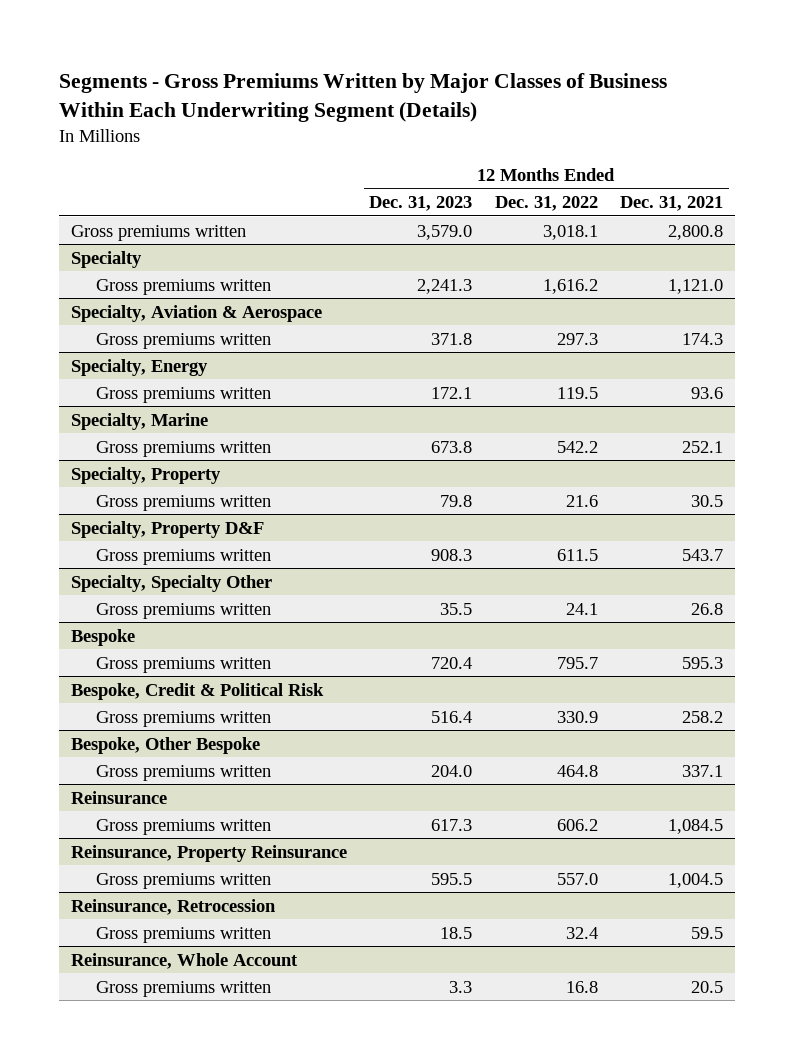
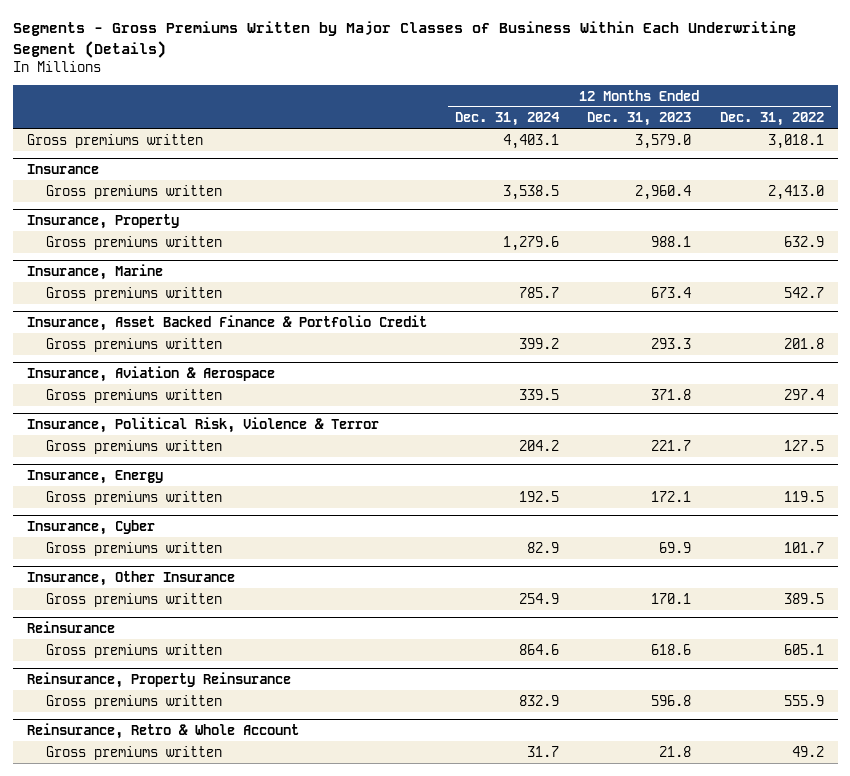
- | 12 Months Ended Dec. 31, 2023 | 12 Months Ended Dec. 31, 2022 | 12 Months Ended Dec. 31, 2021
+ | 12 Months Ended Dec. 31, 2024 | 12 Months Ended Dec. 31, 2023 | 12 Months Ended Dec. 31, 2022
- Specialty
- Gross premiums written | 2,241.3 | 1,616.2 | 1,121.0
- Specialty, Aviation & Aerospace
- Gross premiums written | 371.8 | 297.3 | 174.3
- Specialty, Energy
+ Insurance
+ Gross premiums written | 3,538.5 | 2,960.4 | 2,413.0
+ Insurance, Property
+ Gross premiums written | 1,279.6 | 988.1 | 632.9
+ Insurance, Marine
+ Gross premiums written | 785.7 | 673.4 | 542.7
+ Insurance, Asset Backed Finance & Portfolio Credit
+ Gross premiums written | 399.2 | 293.3 | 201.8
+ Insurance, Aviation & Aerospace
+ Gross premiums written | 339.5 | 371.8 | 297.4
+ Insurance, Political Risk, Violence & Terror
+ Gross premiums written | 204.2 | 221.7 | 127.5
+ Insurance, Energy
- Specialty, Marine
- Gross premiums written | 673.8 | 542.2 | 252.1
- Specialty, Property
- Gross premiums written | 79.8 | 21.6 | 30.5
- Specialty, Property D&F
- Gross premiums written | 908.3 | 611.5 | 543.7
- Specialty, Specialty Other
- Gross premiums written | 35.5 | 24.1 | 26.8
- Bespoke
- Gross premiums written | 720.4 | 795.7 | 595.3
- Bespoke, Credit & Political Risk
- Gross premiums written | 516.4 | 330.9 | 258.2
- Bespoke, Other Bespoke
- Gross premiums written | 204.0 | 464.8 | 337.1
+ Insurance, Cyber
+ Gross premiums written | 82.9 | 69.9 | 101.7
+ Insurance, Other Insurance
+ Gross premiums written | 254.9 | 170.1 | 389.5
@ Reinsurance
- Gross premiums written | 617.3 | 606.2 | 1,084.5
+ Gross premiums written | 864.6 | 618.6 | 605.1
@ Reinsurance, Property Reinsurance
- Gross premiums written | 595.5 | 557.0 | 1,004.5
- Reinsurance, Retrocession
- Gross premiums written | 18.5 | 32.4 | 59.5
- Reinsurance, Whole Account
- Gross premiums written | 3.3 | 16.8 | 20.5
@ Reinsurance, Property Reinsurance
+ Gross premiums written | 832.9 | 596.8 | 555.9
+ Reinsurance, Retro & Whole Account
+ Gross premiums written | 31.7 | 21.8 | 49.2

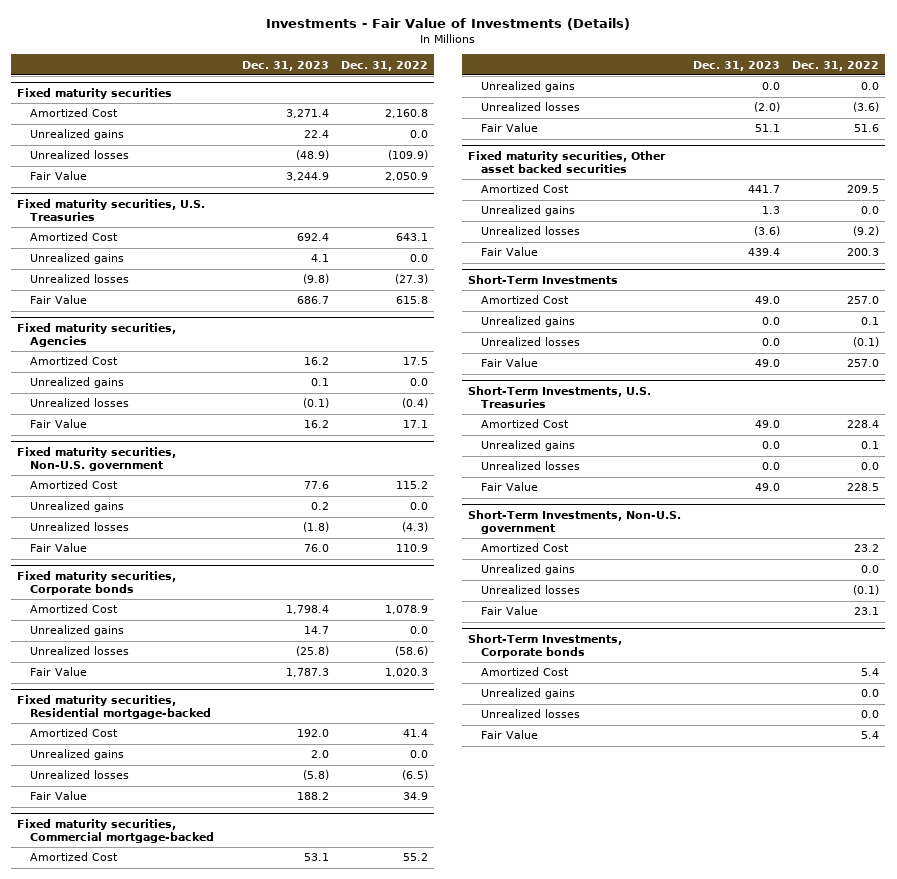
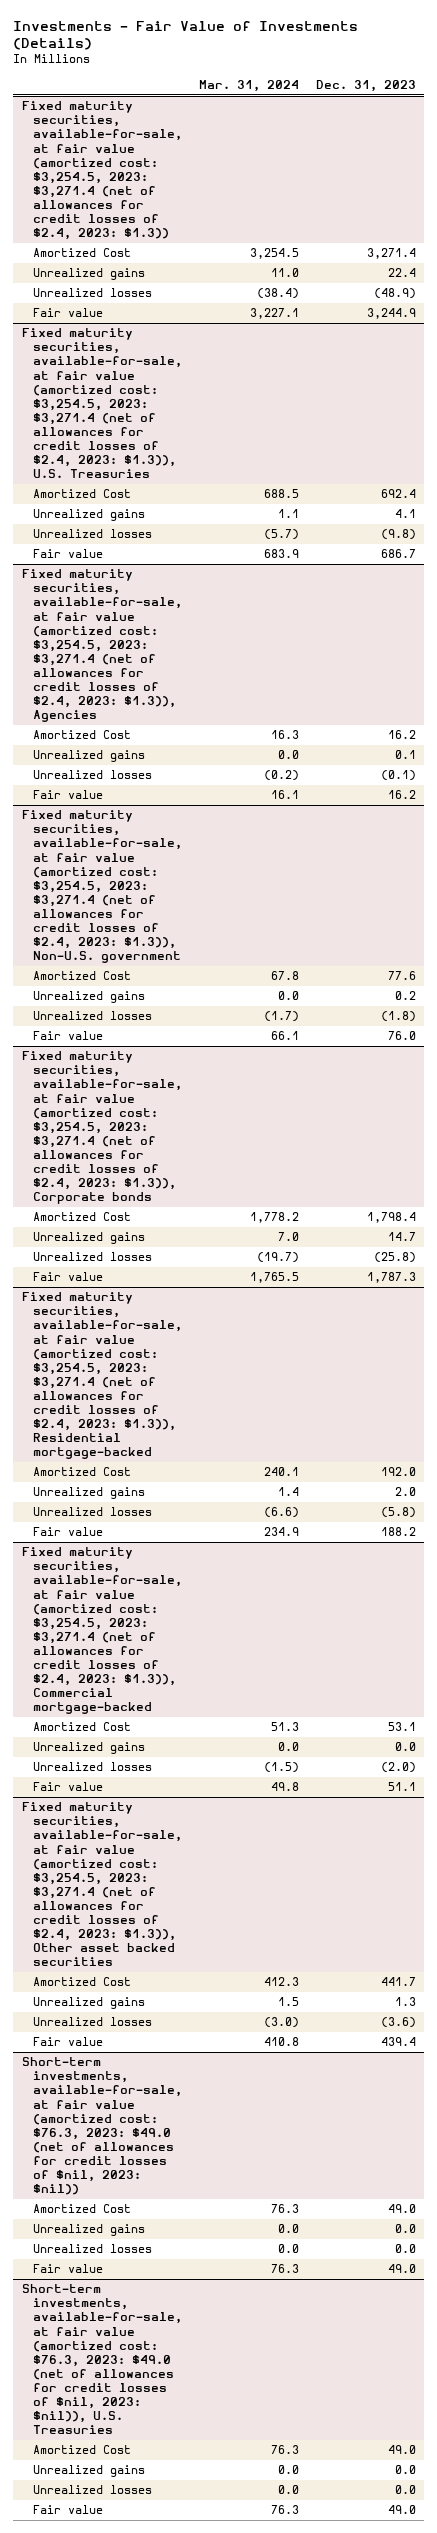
- | Dec. 31, 2023 | Dec. 31, 2022
+ | Mar. 31, 2024 | Dec. 31, 2023
- Fixed maturity securities
+ Fixed maturity securities, available-for-sale, at fair value (amortized cost: $3,254.5, 2023: $3,271.4 (net of allowances for credit losses of $2.4, 2023: $1.3))
- Fair Value | 3,244.9 | 2,050.9
- Fixed maturity securities, U.S. Treasuries
+ Fair value | 3,227.1 | 3,244.9
+ Fixed maturity securities, available-for-sale, at fair value (amortized cost: $3,254.5, 2023: $3,271.4 (net of allowances for credit losses of $2.4, 2023: $1.3)), U.S. Treasuries
- Fair Value | 686.7 | 615.8
- Fixed maturity securities, Agencies
+ Fair value | 683.9 | 686.7
+ Fixed maturity securities, available-for-sale, at fair value (amortized cost: $3,254.5, 2023: $3,271.4 (net of allowances for credit losses of $2.4, 2023: $1.3)), Agencies
- Fair Value | 16.2 | 17.1
- Fixed maturity securities, Non-U.S. government
+ Fair value | 16.1 | 16.2
+ Fixed maturity securities, available-for-sale, at fair value (amortized cost: $3,254.5, 2023: $3,271.4 (net of allowances for credit losses of $2.4, 2023: $1.3)), Non-U.S. government
- Fair Value | 76.0 | 110.9
- Fixed maturity securities, Corporate bonds
+ Fair value | 66.1 | 76.0
+ Fixed maturity securities, available-for-sale, at fair value (amortized cost: $3,254.5, 2023: $3,271.4 (net of allowances for credit losses of $2.4, 2023: $1.3)), Corporate bonds
- Fair Value | 1,787.3 | 1,020.3
- Fixed maturity securities, Residential mortgage-backed
+ Fair value | 1,765.5 | 1,787.3
+ Fixed maturity securities, available-for-sale, at fair value (amortized cost: $3,254.5, 2023: $3,271.4 (net of allowances for credit losses of $2.4, 2023: $1.3)), Residential mortgage-backed
- Fair Value | 188.2 | 34.9
- Fixed maturity securities, Commercial mortgage-backed
+ Fair value | 234.9 | 188.2
+ Fixed maturity securities, available-for-sale, at fair value (amortized cost: $3,254.5, 2023: $3,271.4 (net of allowances for credit losses of $2.4, 2023: $1.3)), Commercial mortgage-backed
- Fair Value | 51.1 | 51.6
- Fixed maturity securities, Other asset backed securities
+ Fair value | 49.8 | 51.1
+ Fixed maturity securities, available-for-sale, at fair value (amortized cost: $3,254.5, 2023: $3,271.4 (net of allowances for credit losses of $2.4, 2023: $1.3)), Other asset backed securities
- Fair Value | 439.4 | 200.3
- Short-Term Investments
+ Fair value | 410.8 | 439.4
+ Short-term investments, available-for-sale, at fair value (amortized cost: $76.3, 2023: $49.0 (net of allowances for credit losses of $nil, 2023: $nil))
- Fair Value | 49.0 | 257.0
- Short-Term Investments, U.S. Treasuries
+ Fair value | 76.3 | 49.0
+ Short-term investments, available-for-sale, at fair value (amortized cost: $76.3, 2023: $49.0 (net of allowances for credit losses of $nil, 2023: $nil)), U.S. Treasuries
- Fair Value | 49.0 | 228.5
- Short-Term Investments, Non-U.S. government
- Amortized Cost | | 23.2
- Unrealized gains | | 0.0
- Unrealized losses | | (0.1)
- Fair Value | | 23.1
- Short-Term Investments, Corporate bonds
- Amortized Cost | | 5.4
- Unrealized gains | | 0.0
- Unrealized losses | | 0.0
- Fair Value | | 5.4
+ Fair value | 76.3 | 49.0

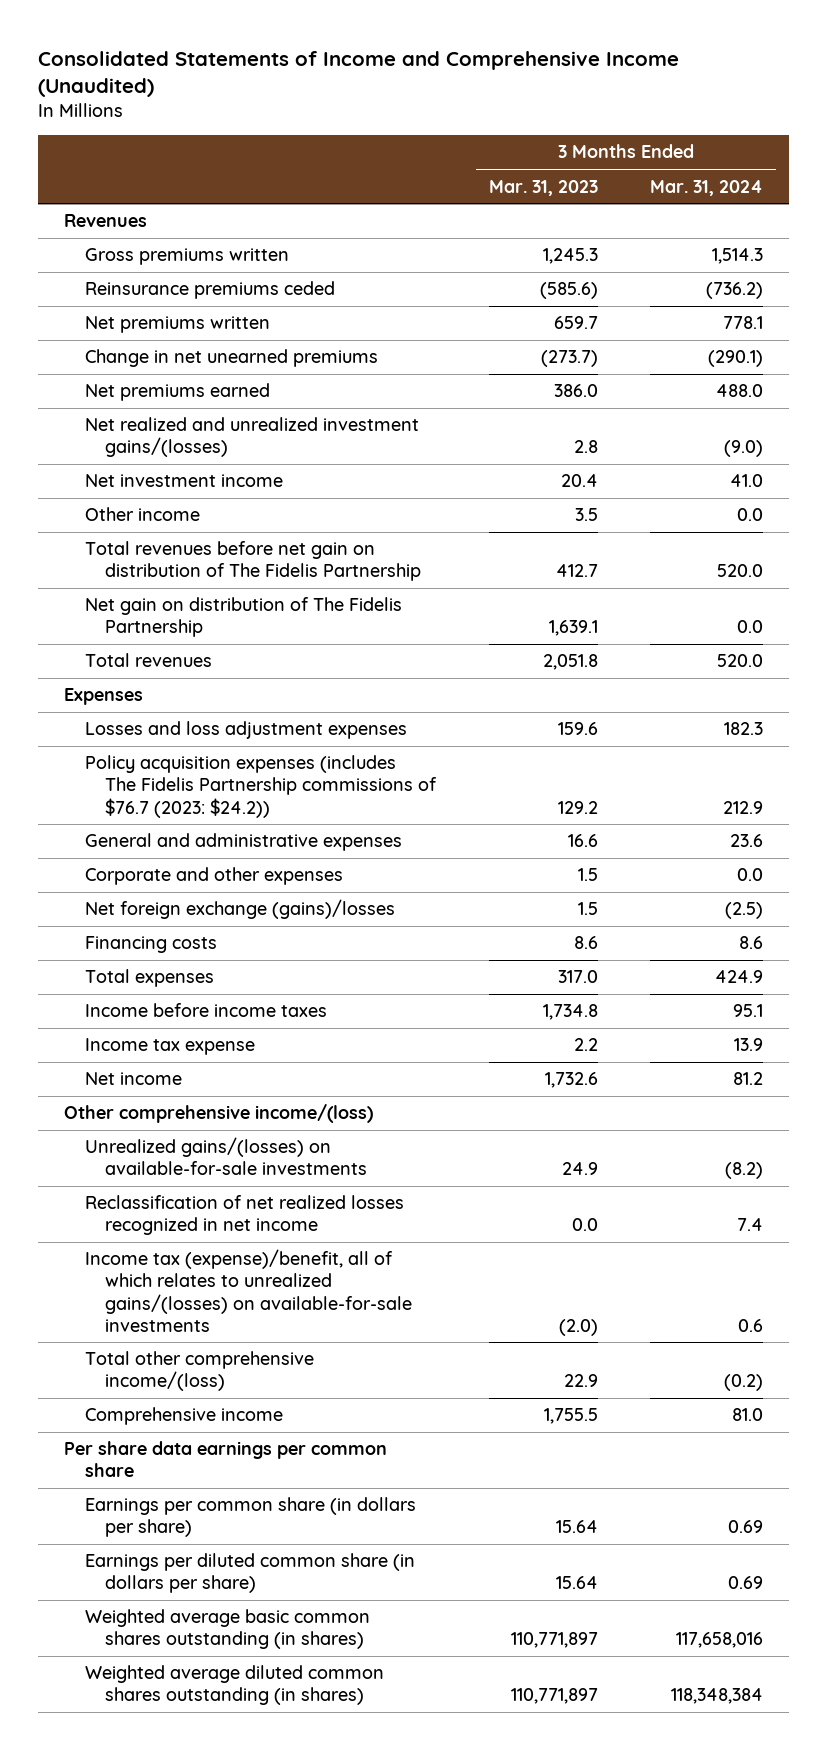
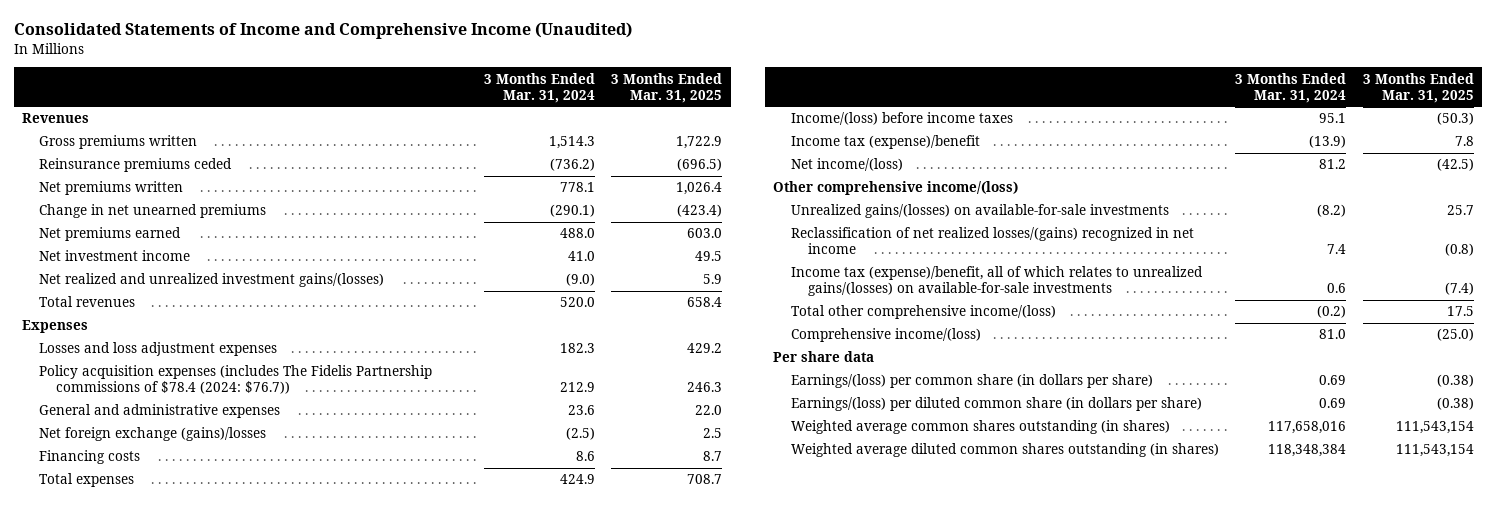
- | 3 Months Ended Mar. 31, 2023 | 3 Months Ended Mar. 31, 2024
+ | 3 Months Ended Mar. 31, 2024 | 3 Months Ended Mar. 31, 2025
- Other income | 3.5 | 0.0
- Total revenues before net gain on distribution of The Fidelis Partnership | 412.7 | 520.0
- Net gain on distribution of The Fidelis Partnership | 1,639.1 | 0.0
moved down: Net realized and unrealized investment gains/(losses) | (9.0) | 5.9
- Policy acquisition expenses (includes The Fidelis Partnership commissions of $76.7 (2023: $24.2)) | 129.2 | 212.9
+ Policy acquisition expenses (includes The Fidelis Partnership commissions of $78.4 (2024: $76.7)) | 212.9 | 246.3
- Corporate and other expenses | 1.5 | 0.0
- Income before income taxes | 1,734.8 | 95.1
- Income tax expense | 2.2 | 13.9
- Net income | 1,732.6 | 81.2
+ Income/(loss) before income taxes | 95.1 | (50.3)
+ Income tax (expense)/benefit | (13.9) | 7.8
+ Net income/(loss) | 81.2 | (42.5)
- Reclassification of net realized losses recognized in net income | 0.0 | 7.4
+ Reclassification of net realized losses/(gains) recognized in net income | 7.4 | (0.8)
- Comprehensive income | 1,755.5 | 81.0
- Per share data earnings per common share
- Earnings per common share (in dollars per share) | 15.64 | 0.69
- Earnings per diluted common share (in dollars per share) | 15.64 | 0.69
- Weighted average basic common shares outstanding (in shares) | 110,771,897 | 117,658,016
+ Comprehensive income/(loss) | 81.0 | (25.0)
+ Per share data
+ Earnings/(loss) per common share (in dollars per share) | 0.69 | (0.38)
+ Earnings/(loss) per diluted common share (in dollars per share) | 0.69 | (0.38)
+ Weighted average common shares outstanding (in shares) | 117,658,016 | 111,543,154

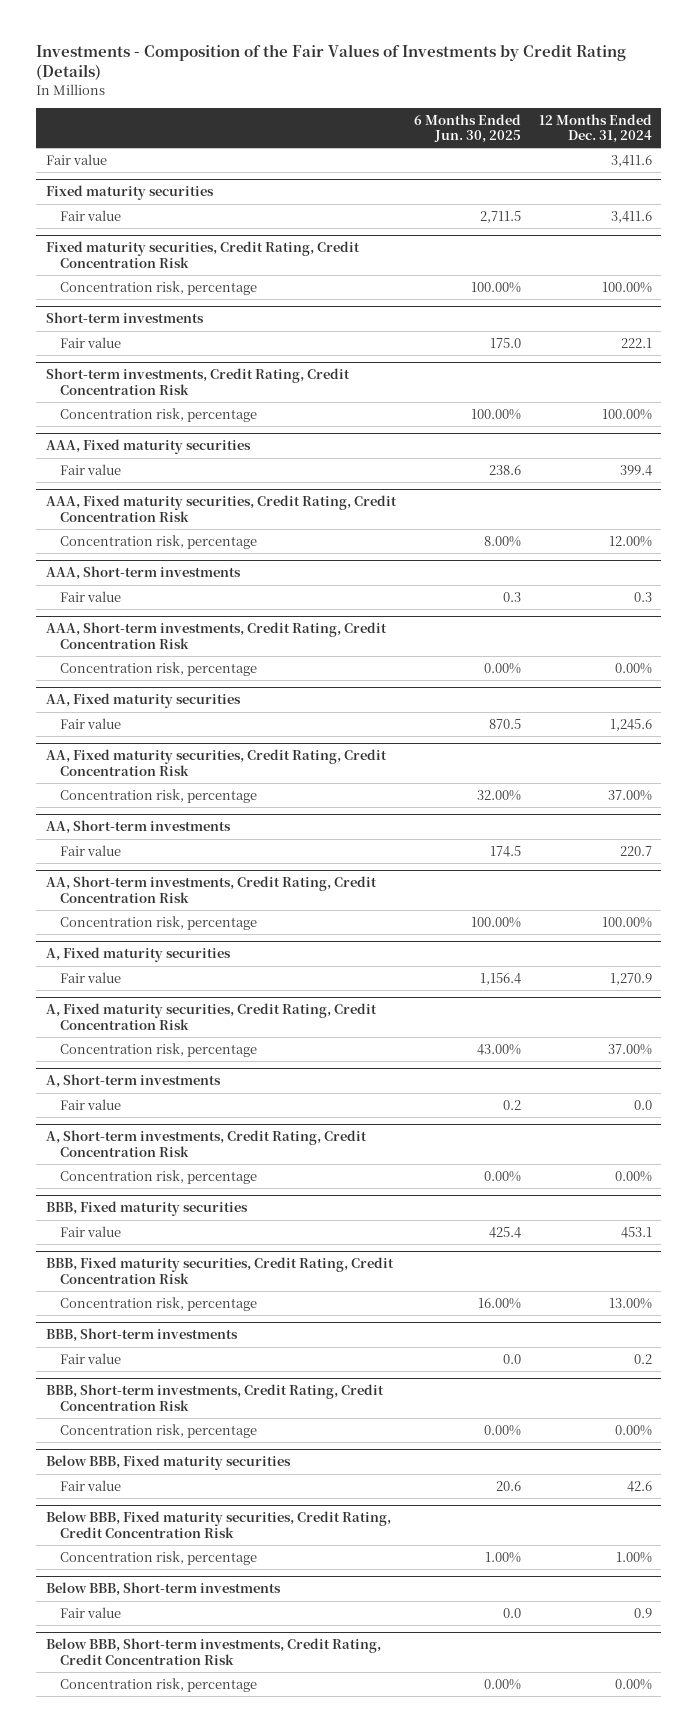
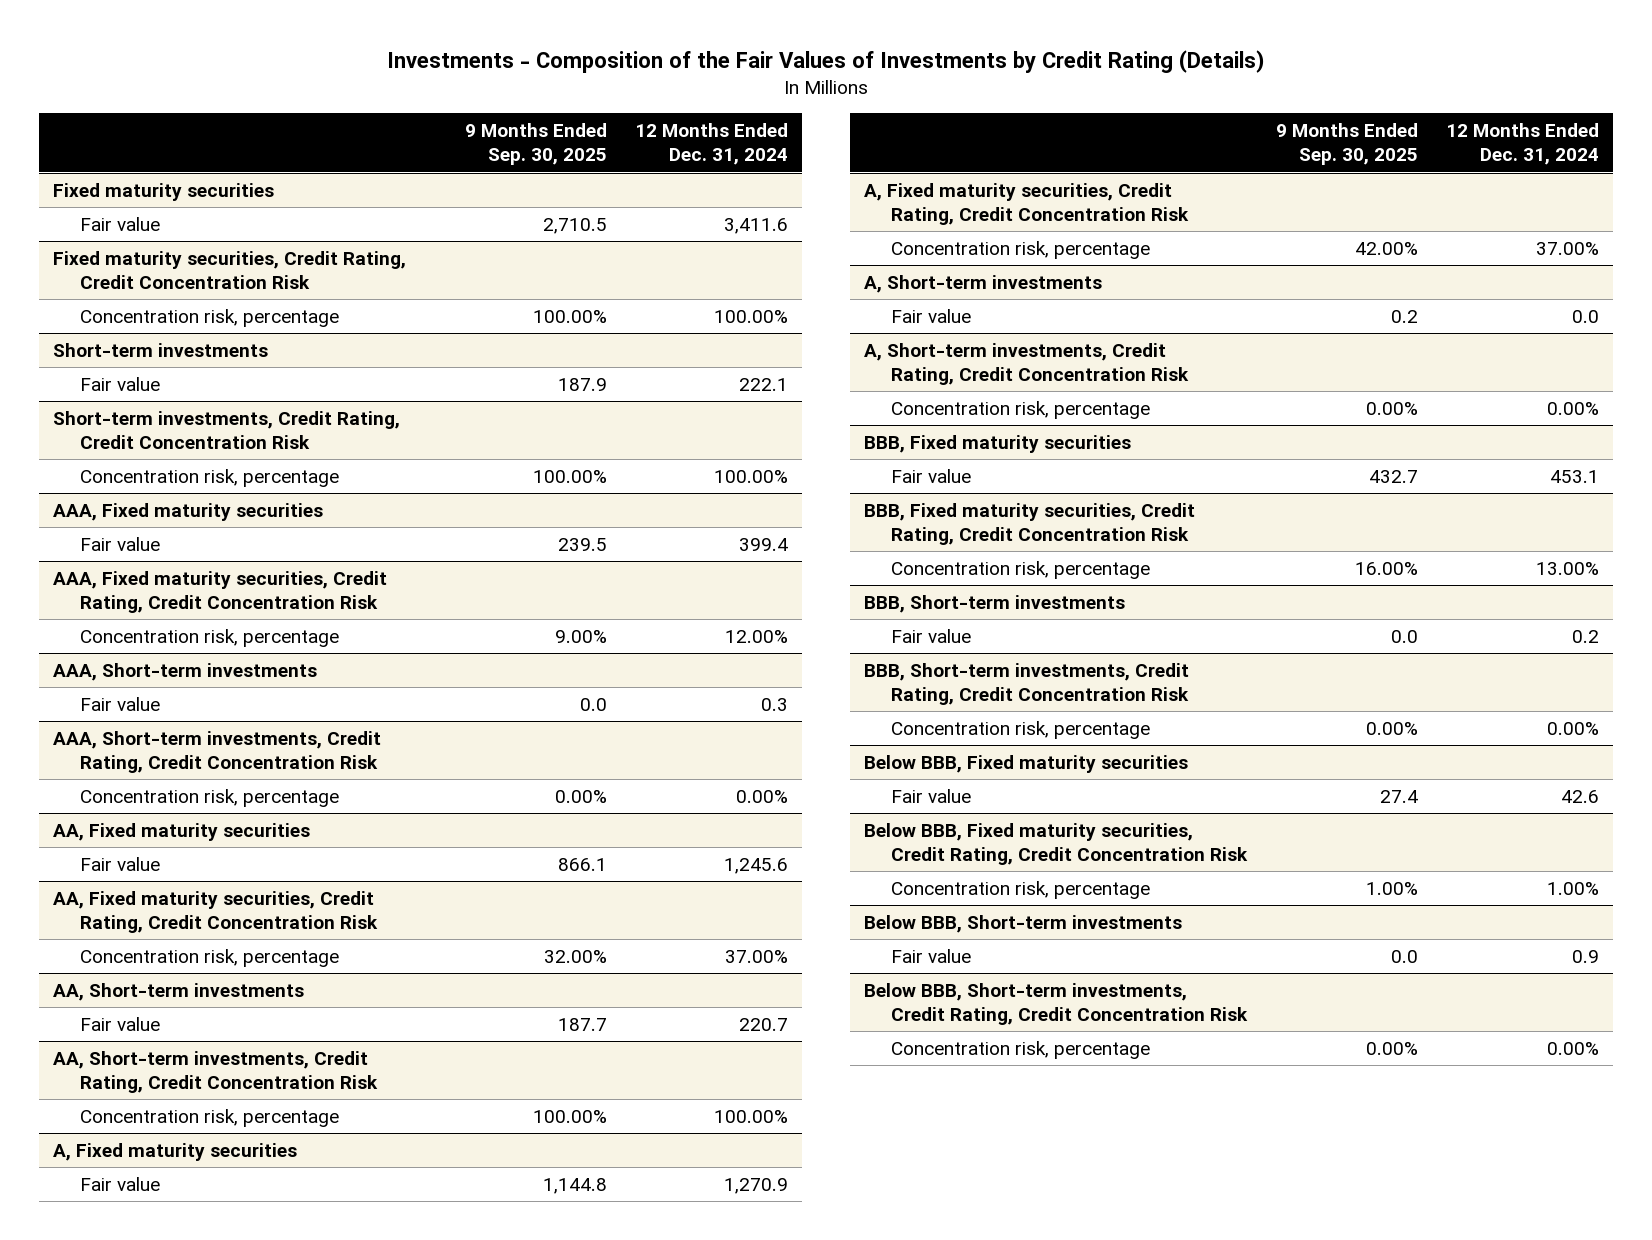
- | 6 Months Ended Jun. 30, 2025 | 12 Months Ended Dec. 31, 2024
+ | 9 Months Ended Sep. 30, 2025 | 12 Months Ended Dec. 31, 2024
- Fair value | | 3,411.6

